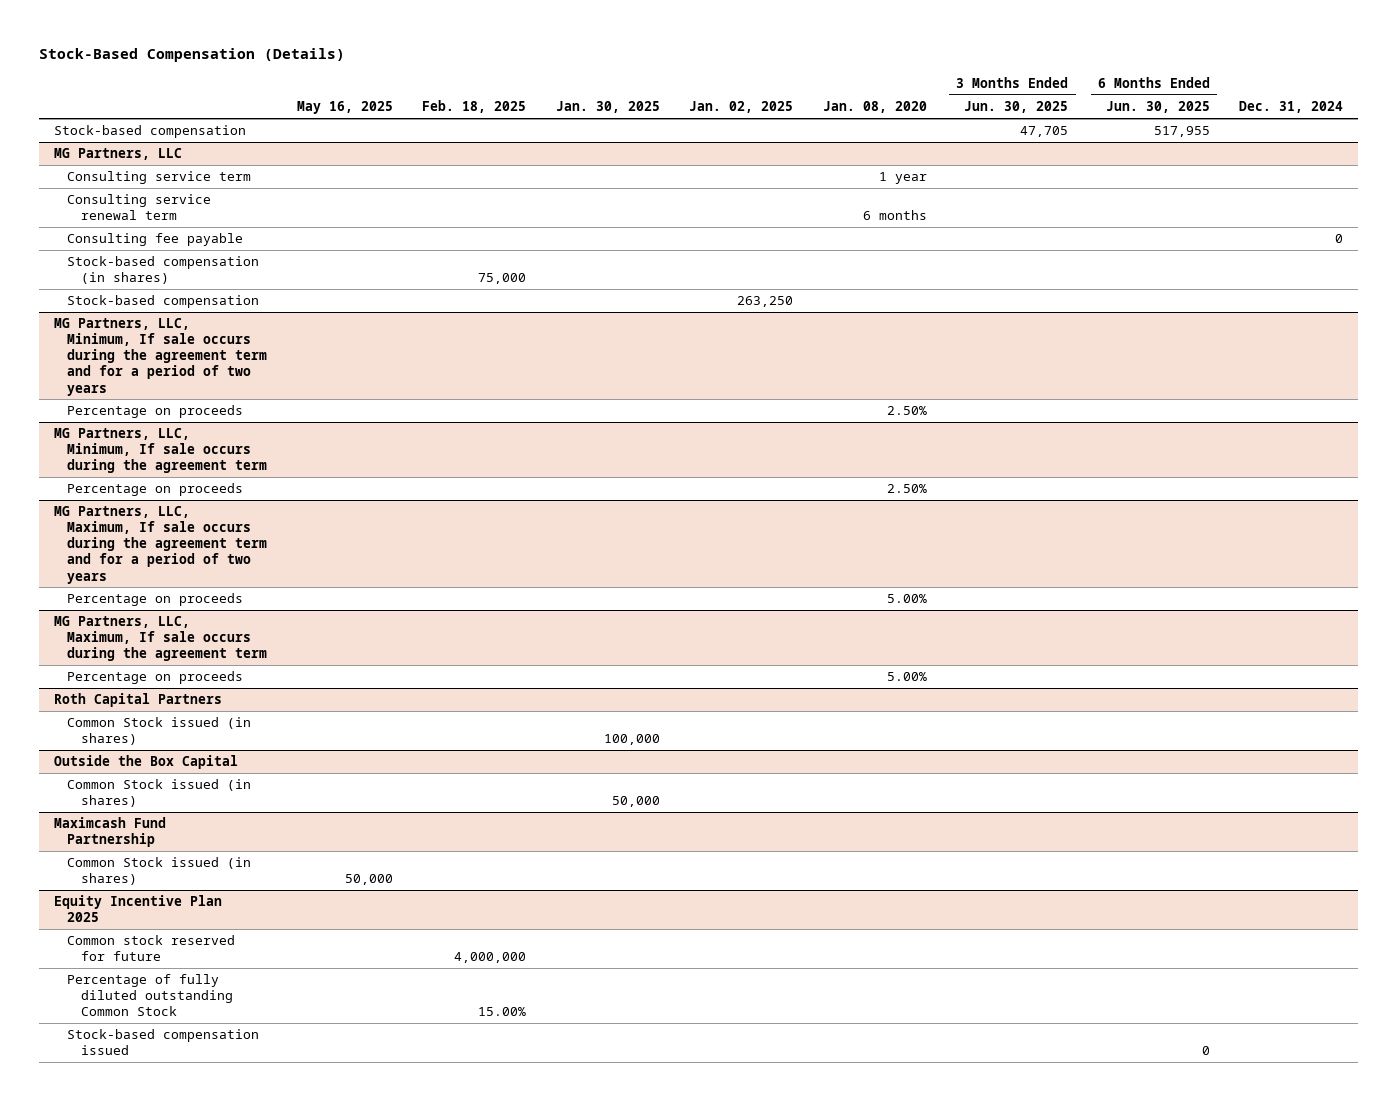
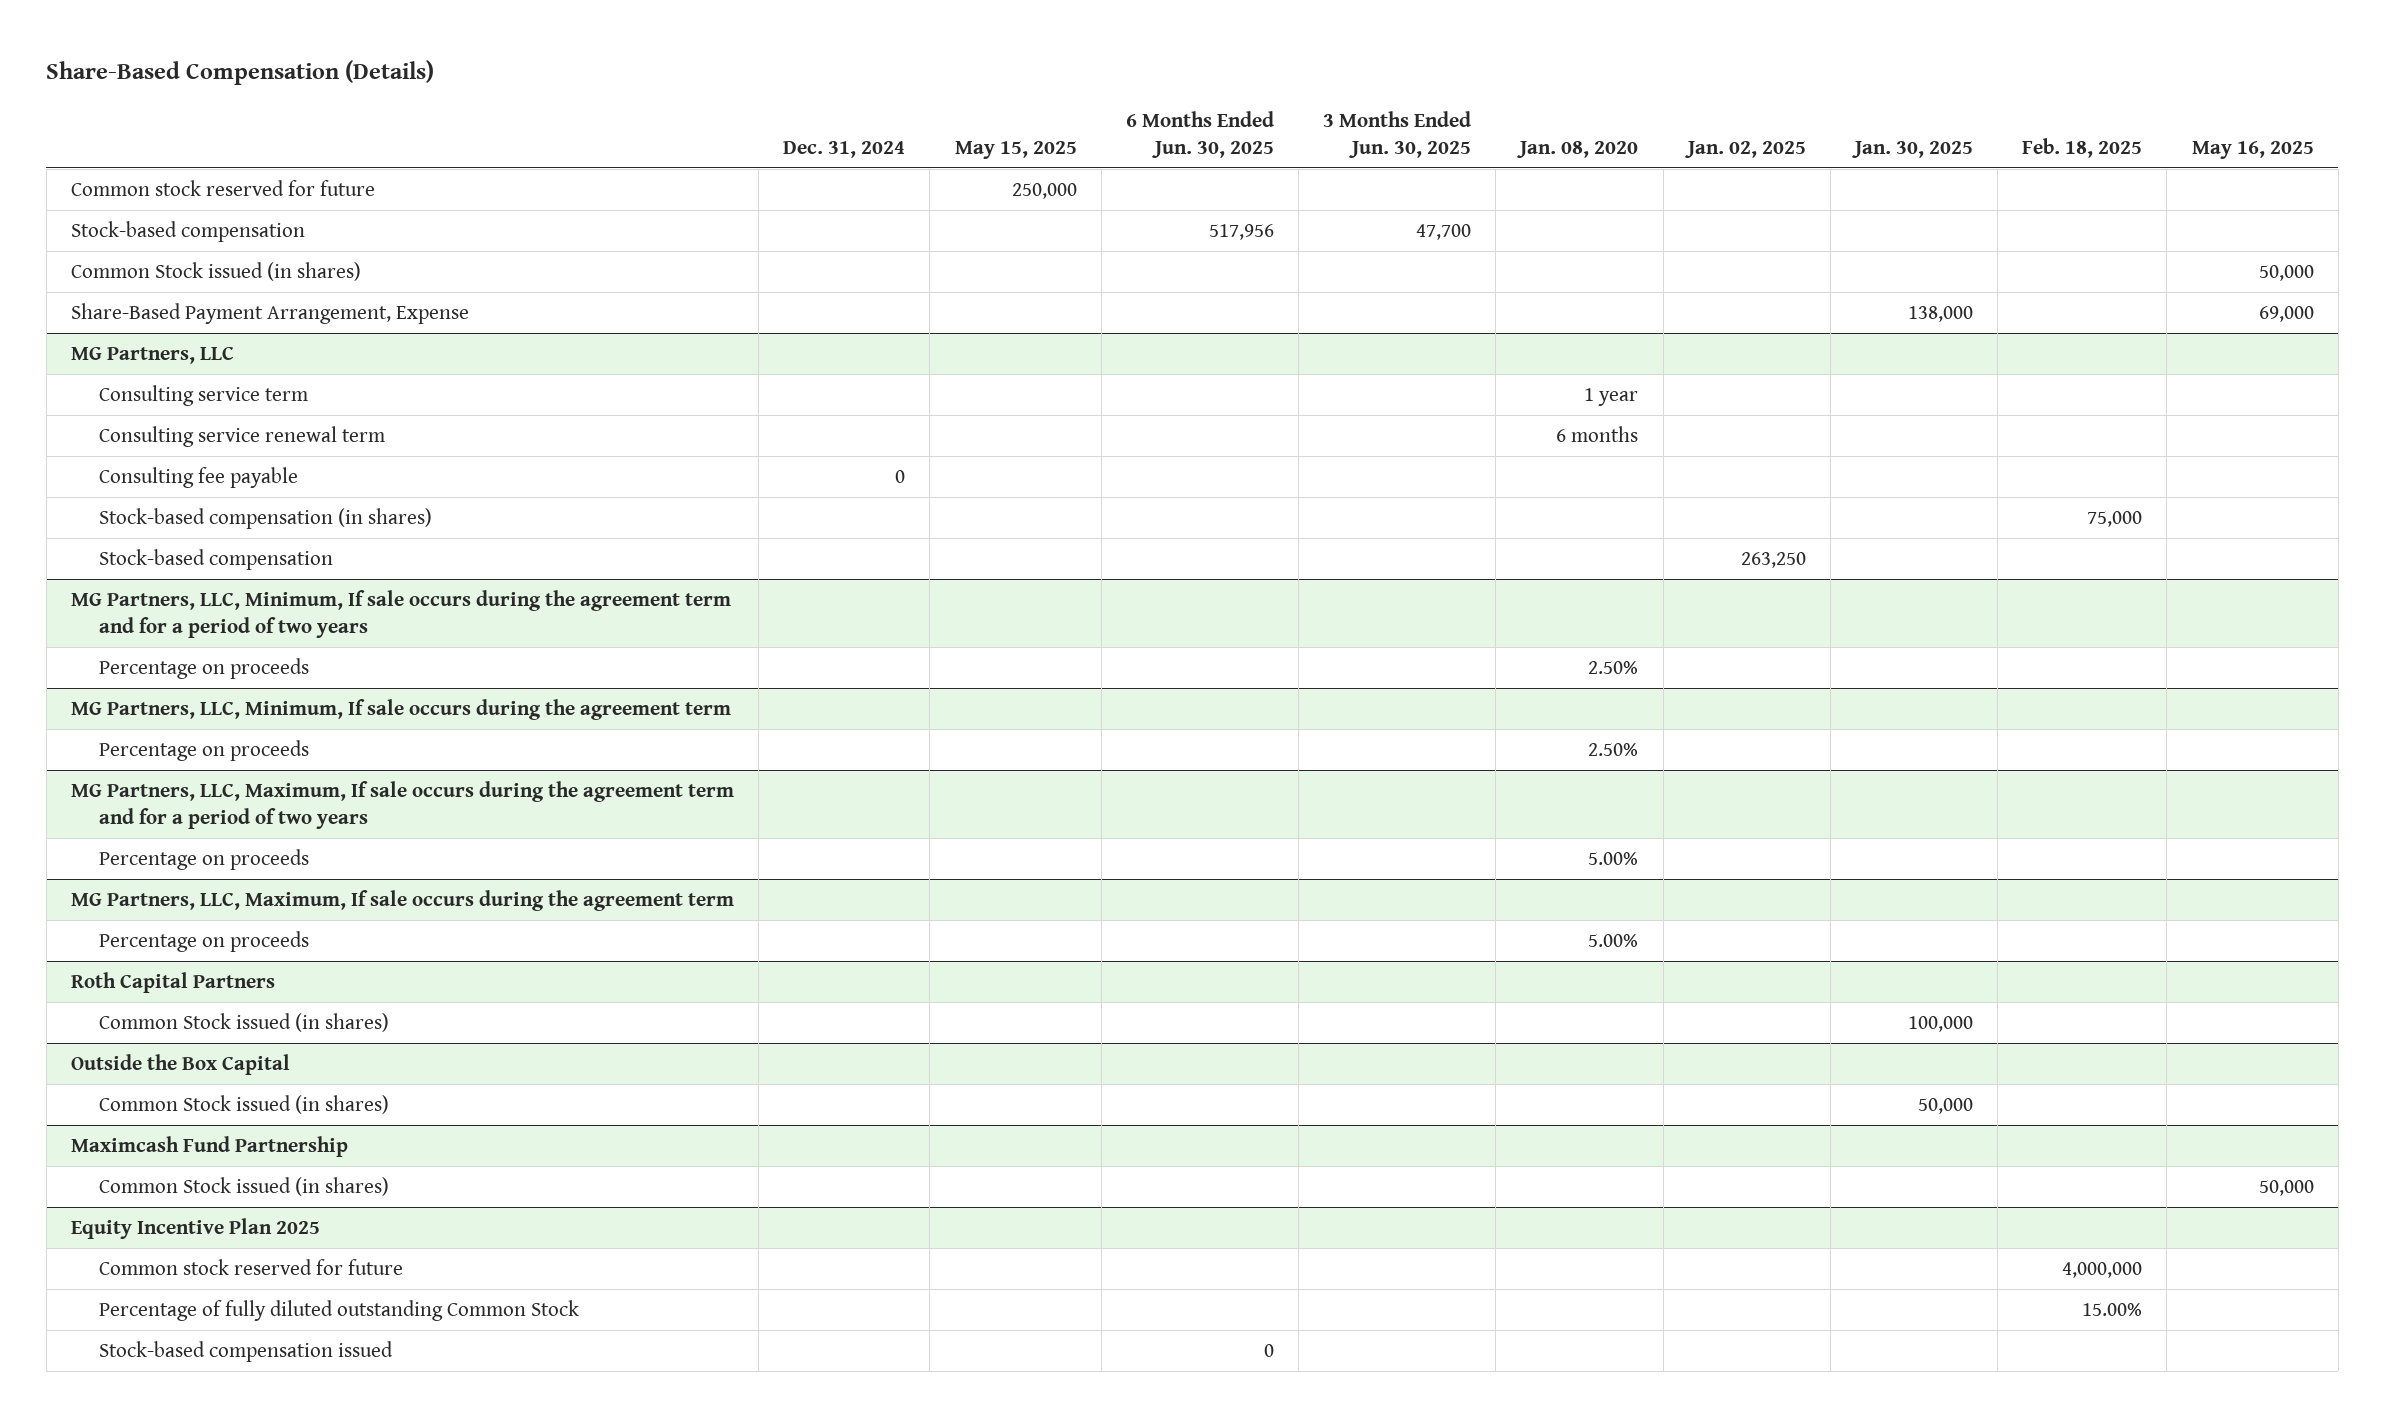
- Stock-Based Compensation (Details)
+ Share-Based Compensation (Details)
- | May 16, 2025 | Feb. 18, 2025 | Jan. 30, 2025 | Jan. 02, 2025 | Jan. 08, 2020 | 3 Months Ended Jun. 30, 2025 | 6 Months Ended Jun. 30, 2025 | Dec. 31, 2024
+ | Dec. 31, 2024 | May 15, 2025 | 6 Months Ended Jun. 30, 2025 | 3 Months Ended Jun. 30, 2025 | Jan. 08, 2020 | Jan. 02, 2025 | Jan. 30, 2025 | Feb. 18, 2025 | May 16, 2025
- Stock-based compensation | | | | | | 47,705 | 517,955 |
+ Common stock reserved for future | | 250,000 | | | | | | |
+ Stock-based compensation | | | 517,956 | 47,700 | | | | |
+ Common Stock issued (in shares) | | | | | | | | | 50,000
+ Share-Based Payment Arrangement, Expense | | | | | | | 138,000 | | 69,000

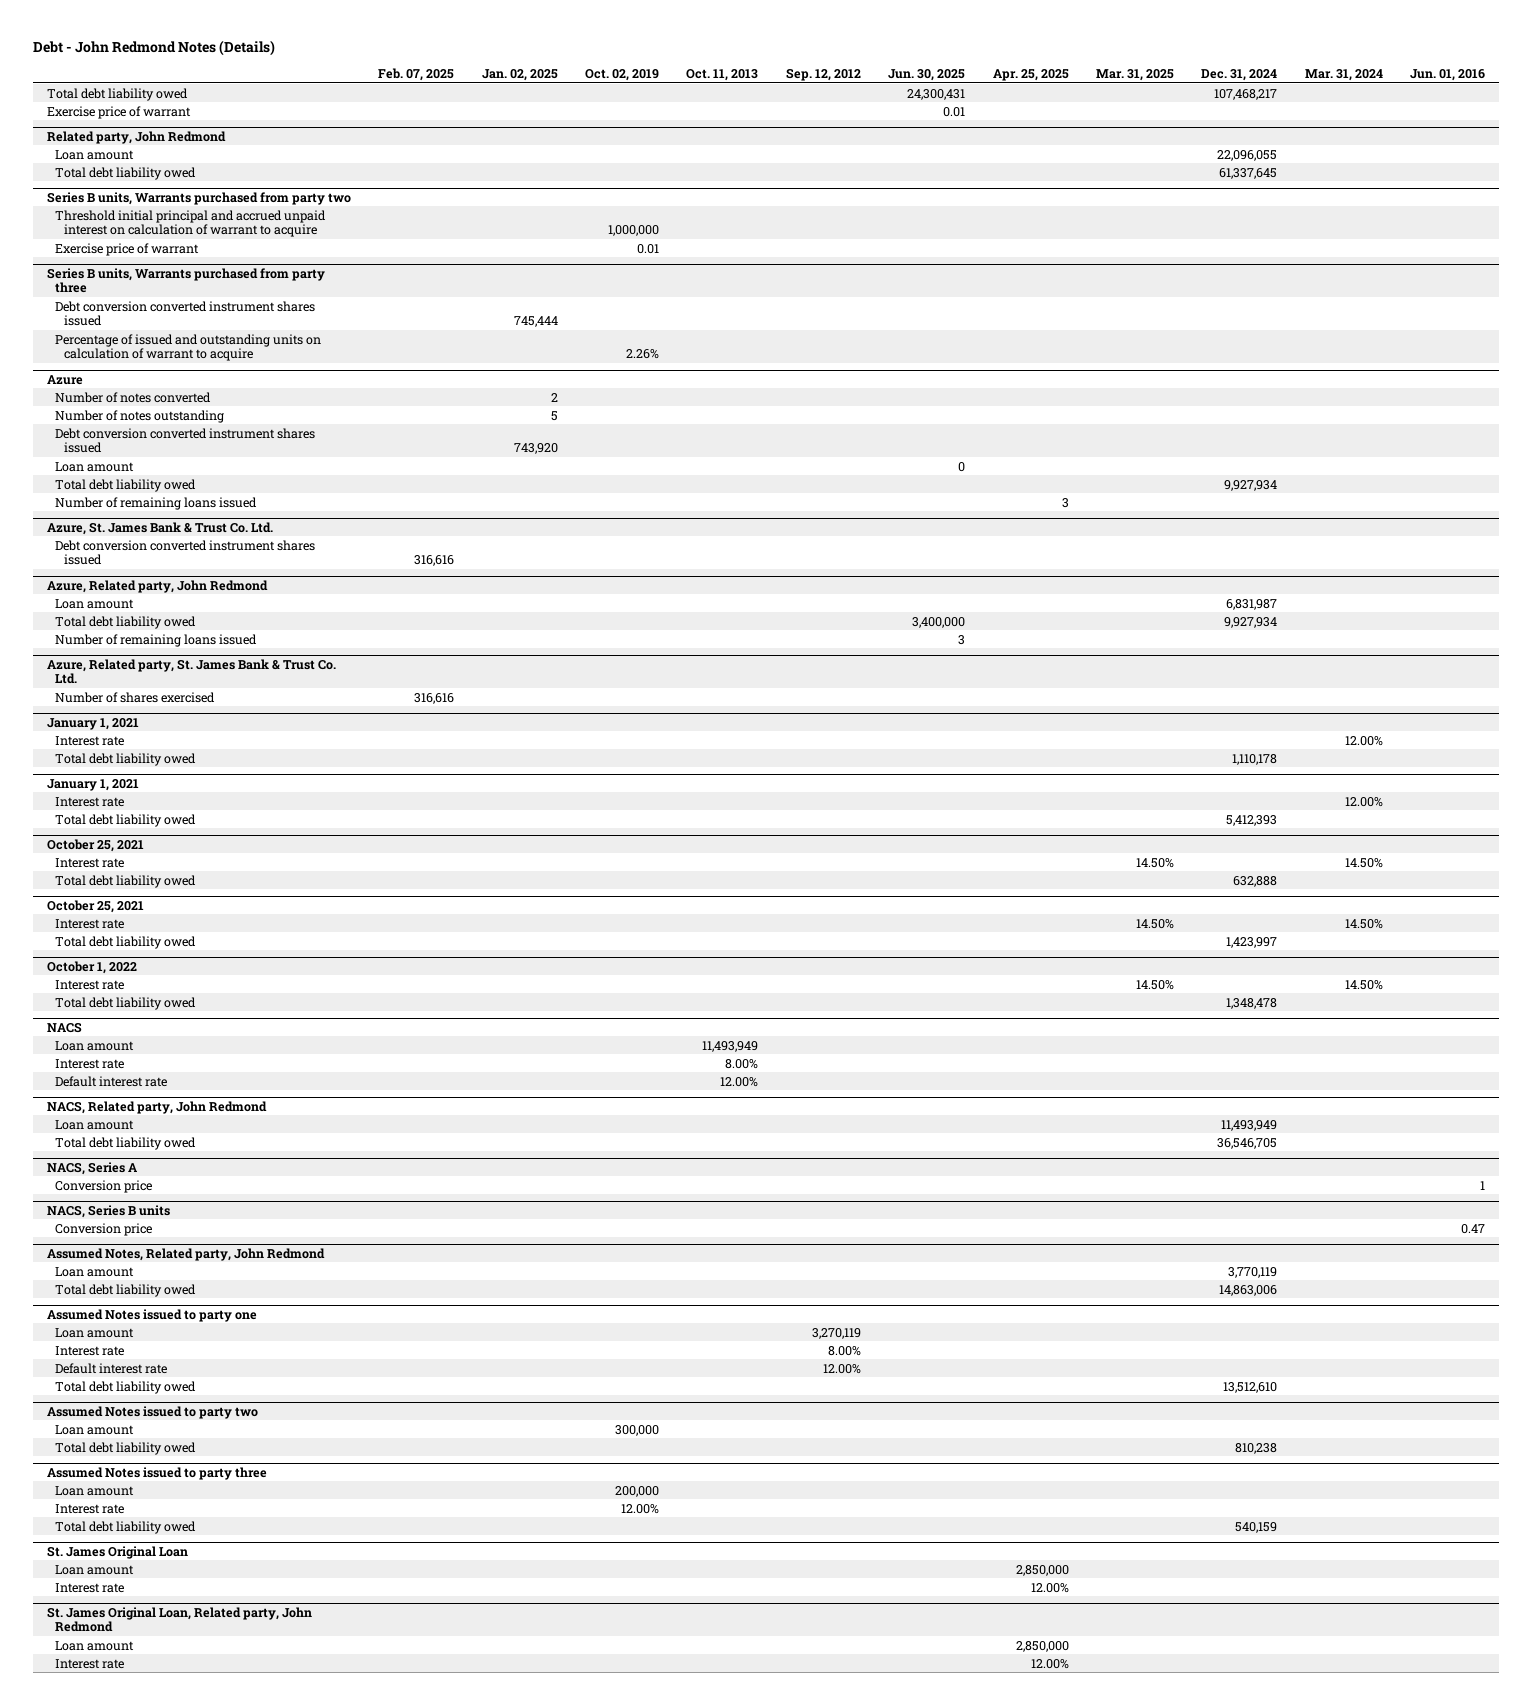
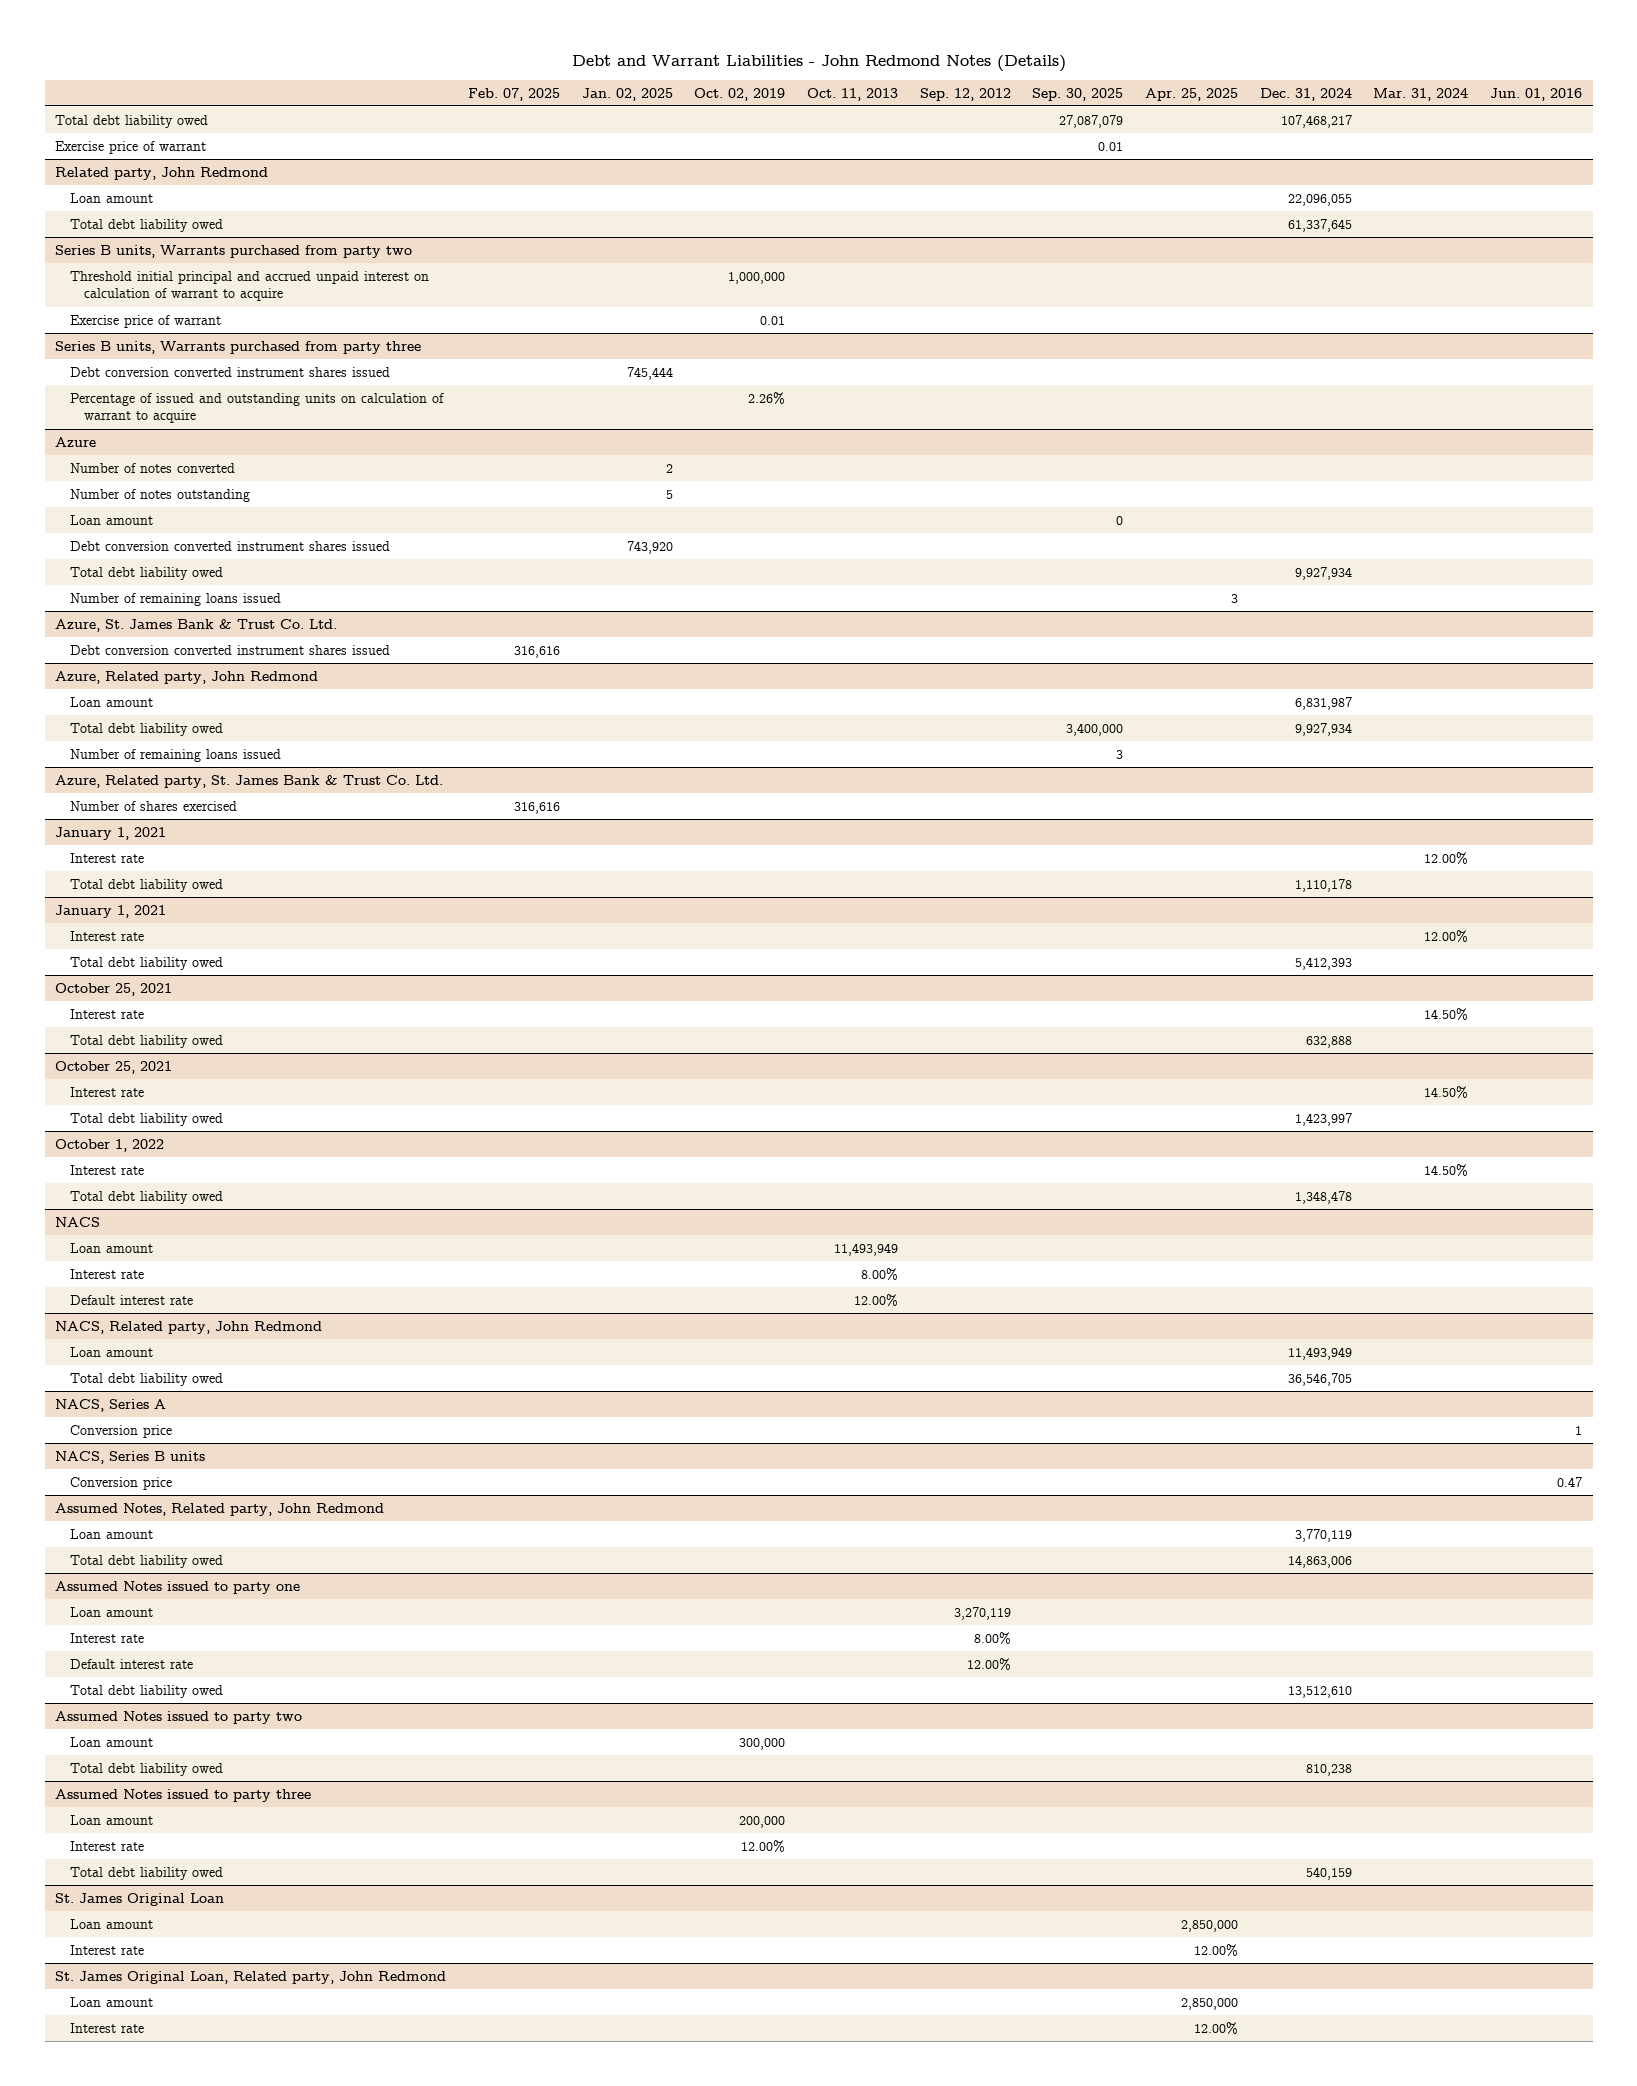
- Debt - John Redmond Notes (Details)
+ Debt and Warrant Liabilities - John Redmond Notes (Details)
- | Feb. 07, 2025 | Jan. 02, 2025 | Oct. 02, 2019 | Oct. 11, 2013 | Sep. 12, 2012 | Jun. 30, 2025 | Apr. 25, 2025 | Mar. 31, 2025 | Dec. 31, 2024 | Mar. 31, 2024 | Jun. 01, 2016
+ | Feb. 07, 2025 | Jan. 02, 2025 | Oct. 02, 2019 | Oct. 11, 2013 | Sep. 12, 2012 | Sep. 30, 2025 | Apr. 25, 2025 | Dec. 31, 2024 | Mar. 31, 2024 | Jun. 01, 2016
@ Azure
moved down: Debt conversion converted instrument shares issued | | 743,920 | | | | | | | |

